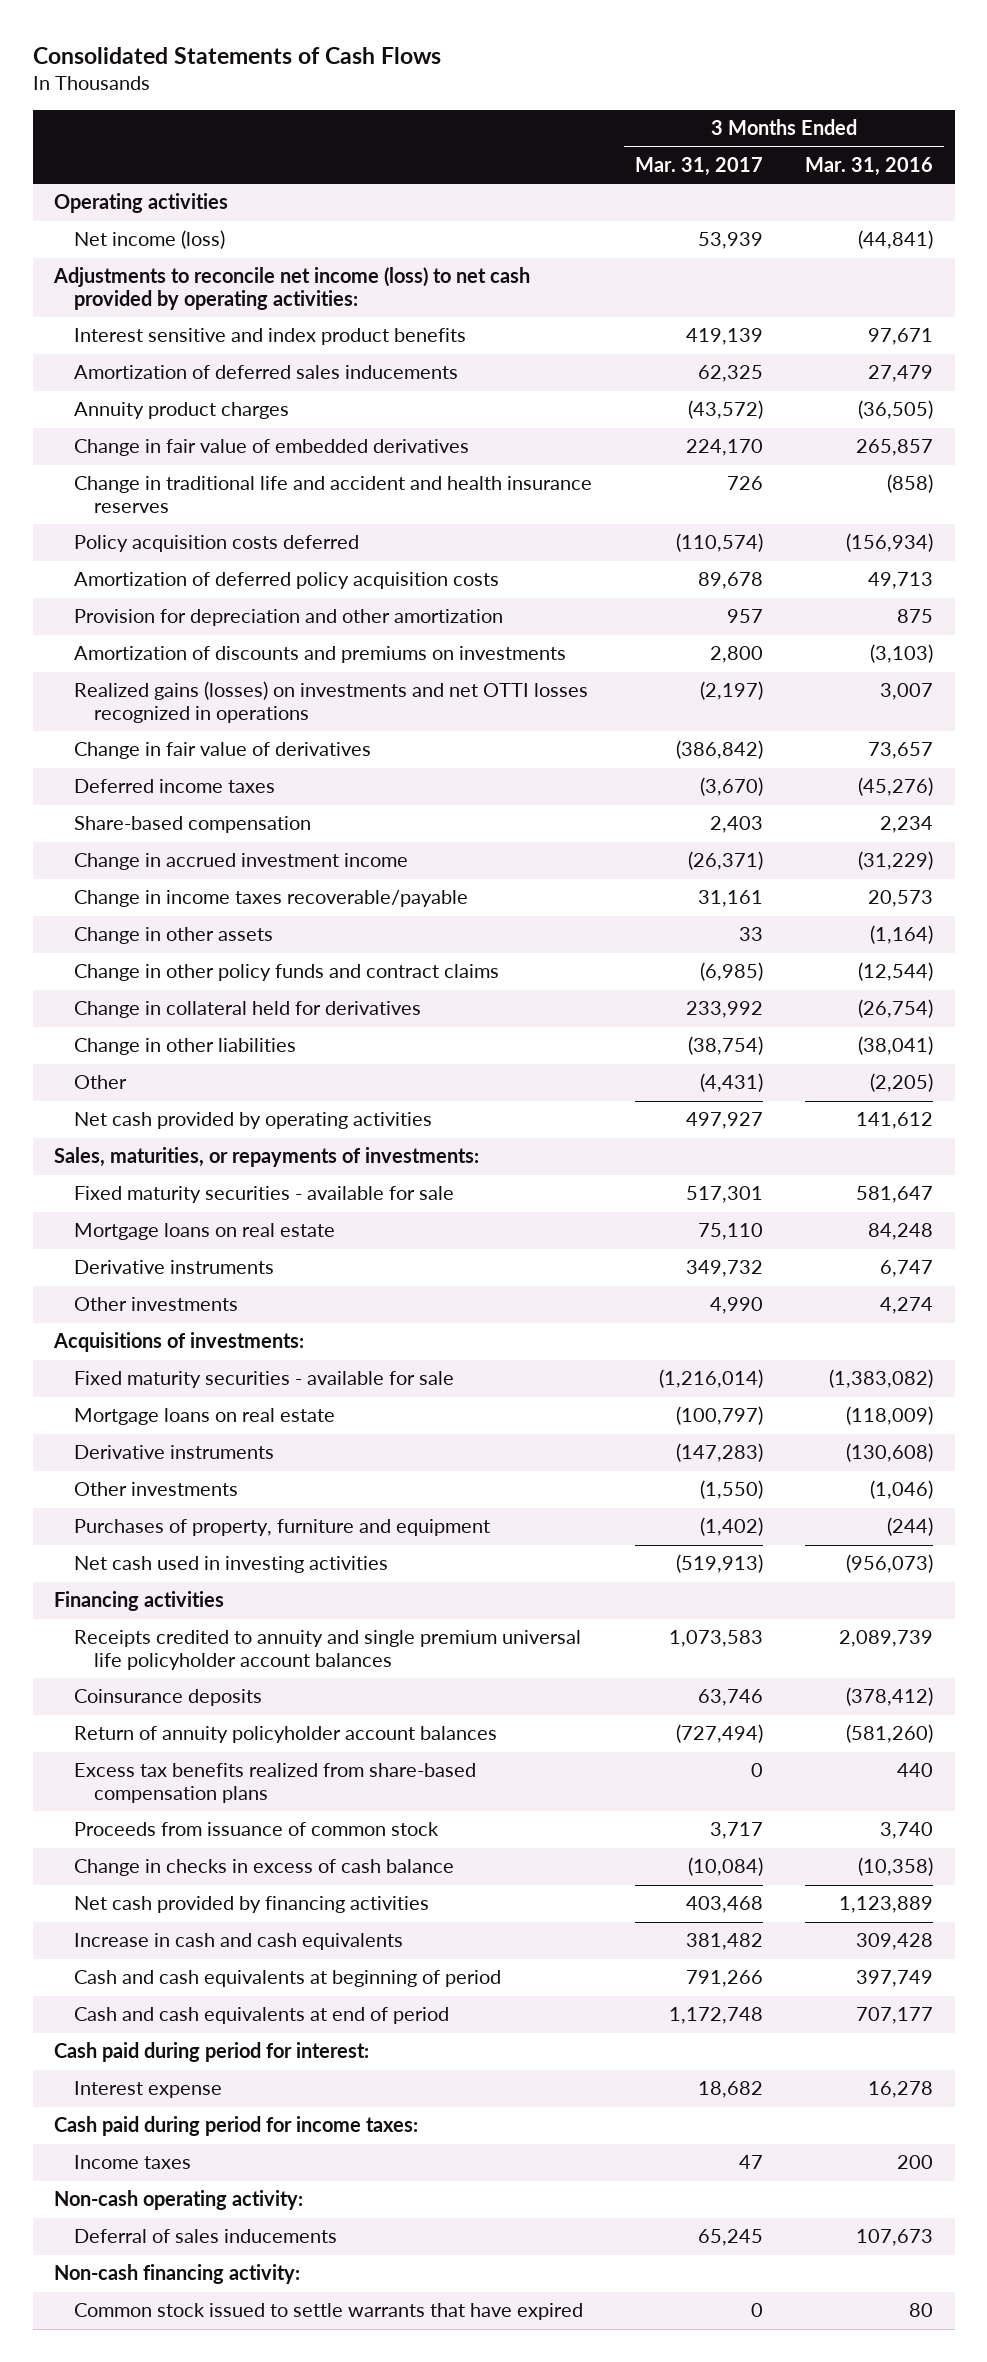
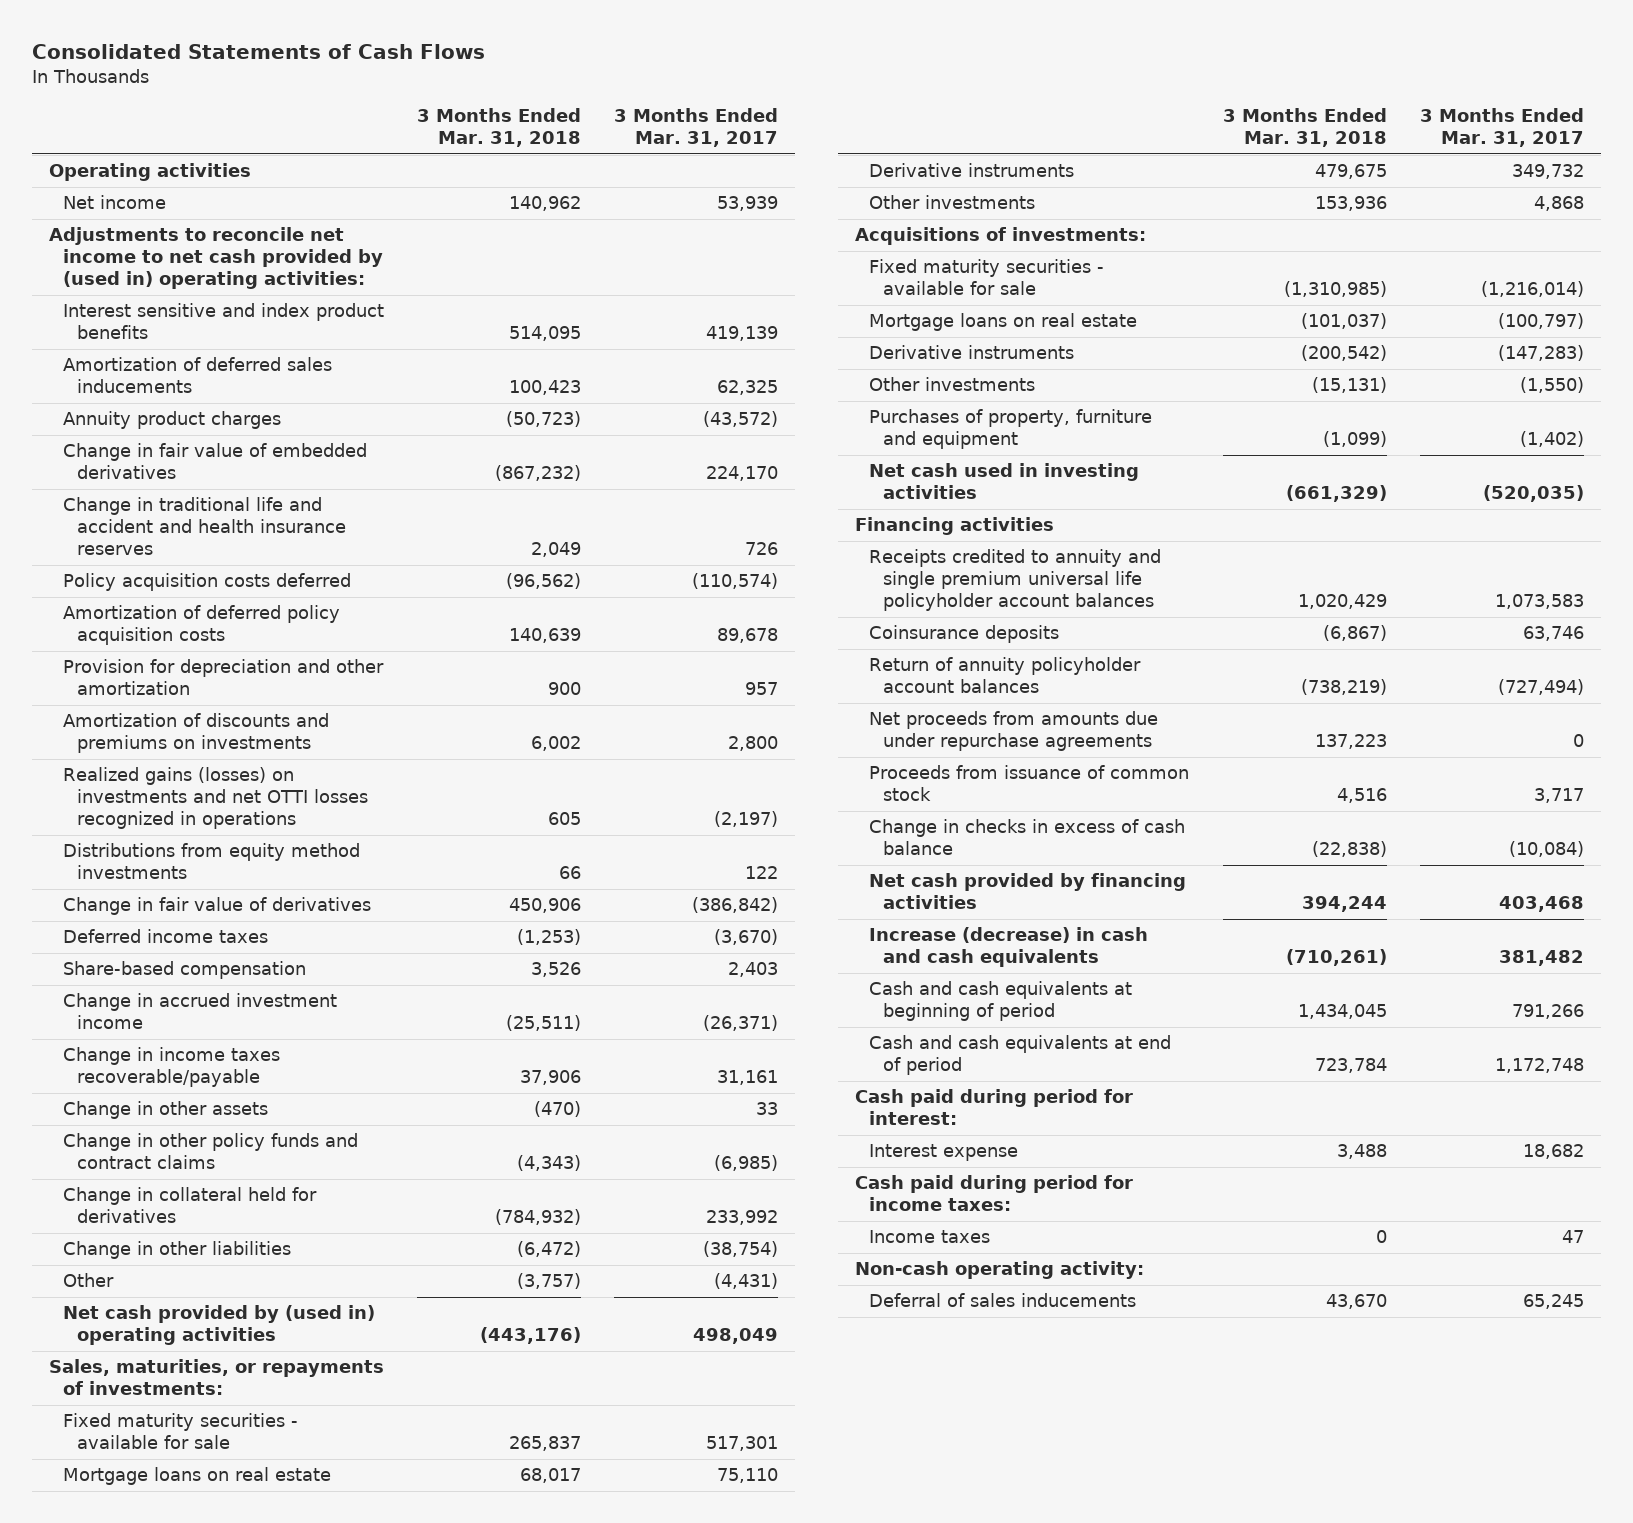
- | 3 Months Ended Mar. 31, 2017 | 3 Months Ended Mar. 31, 2016
+ | 3 Months Ended Mar. 31, 2018 | 3 Months Ended Mar. 31, 2017
- Net income (loss) | 53,939 | (44,841)
- Adjustments to reconcile net income (loss) to net cash provided by operating activities:
+ Net income | 140,962 | 53,939
+ Adjustments to reconcile net income to net cash provided by (used in) operating activities:
+ Distributions from equity method investments | 66 | 122
- Net cash provided by operating activities | 497,927 | 141,612
+ Net cash provided by (used in) operating activities | (443,176) | 498,049
- Other investments | 4,990 | 4,274
+ Other investments | 153,936 | 4,868
- Net cash used in investing activities | (519,913) | (956,073)
+ Net cash used in investing activities | (661,329) | (520,035)
- Excess tax benefits realized from share-based compensation plans | 0 | 440
+ Net proceeds from amounts due under repurchase agreements | 137,223 | 0
- Increase in cash and cash equivalents | 381,482 | 309,428
+ Increase (decrease) in cash and cash equivalents | (710,261) | 381,482
- Non-cash financing activity:
- Common stock issued to settle warrants that have expired | 0 | 80

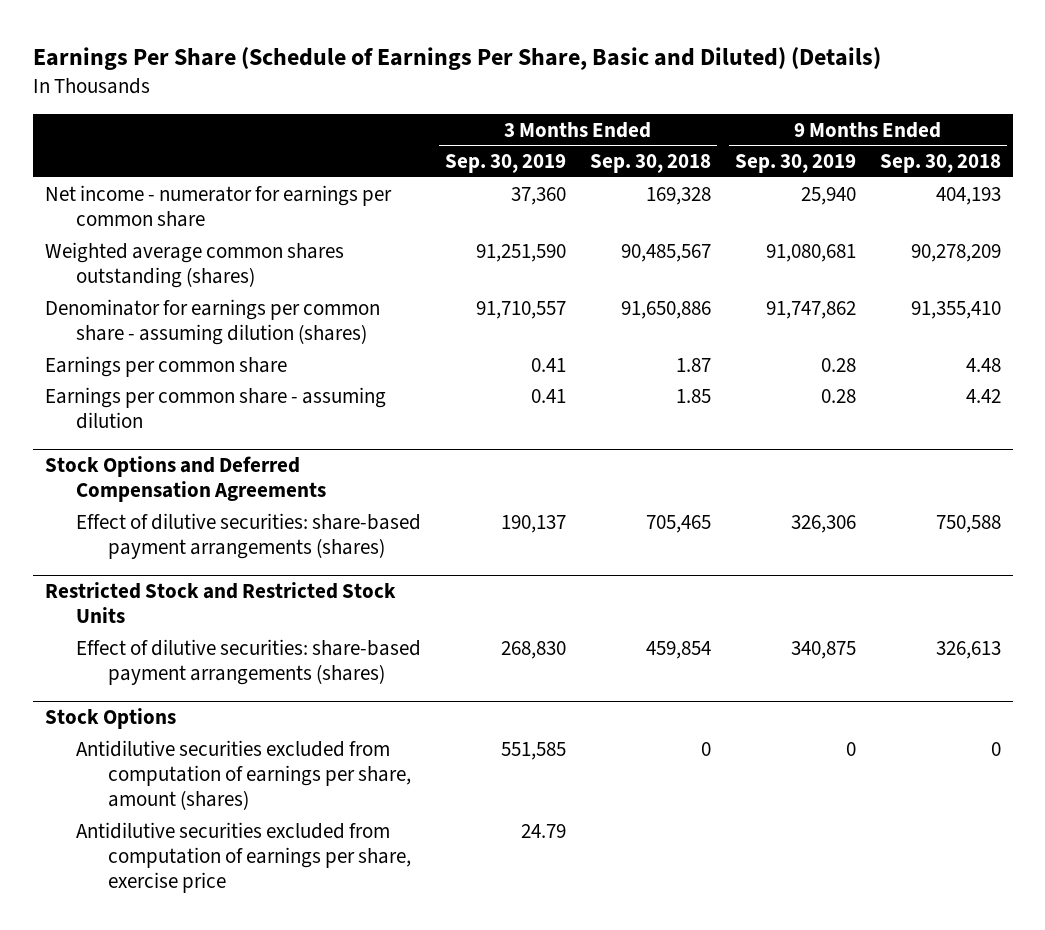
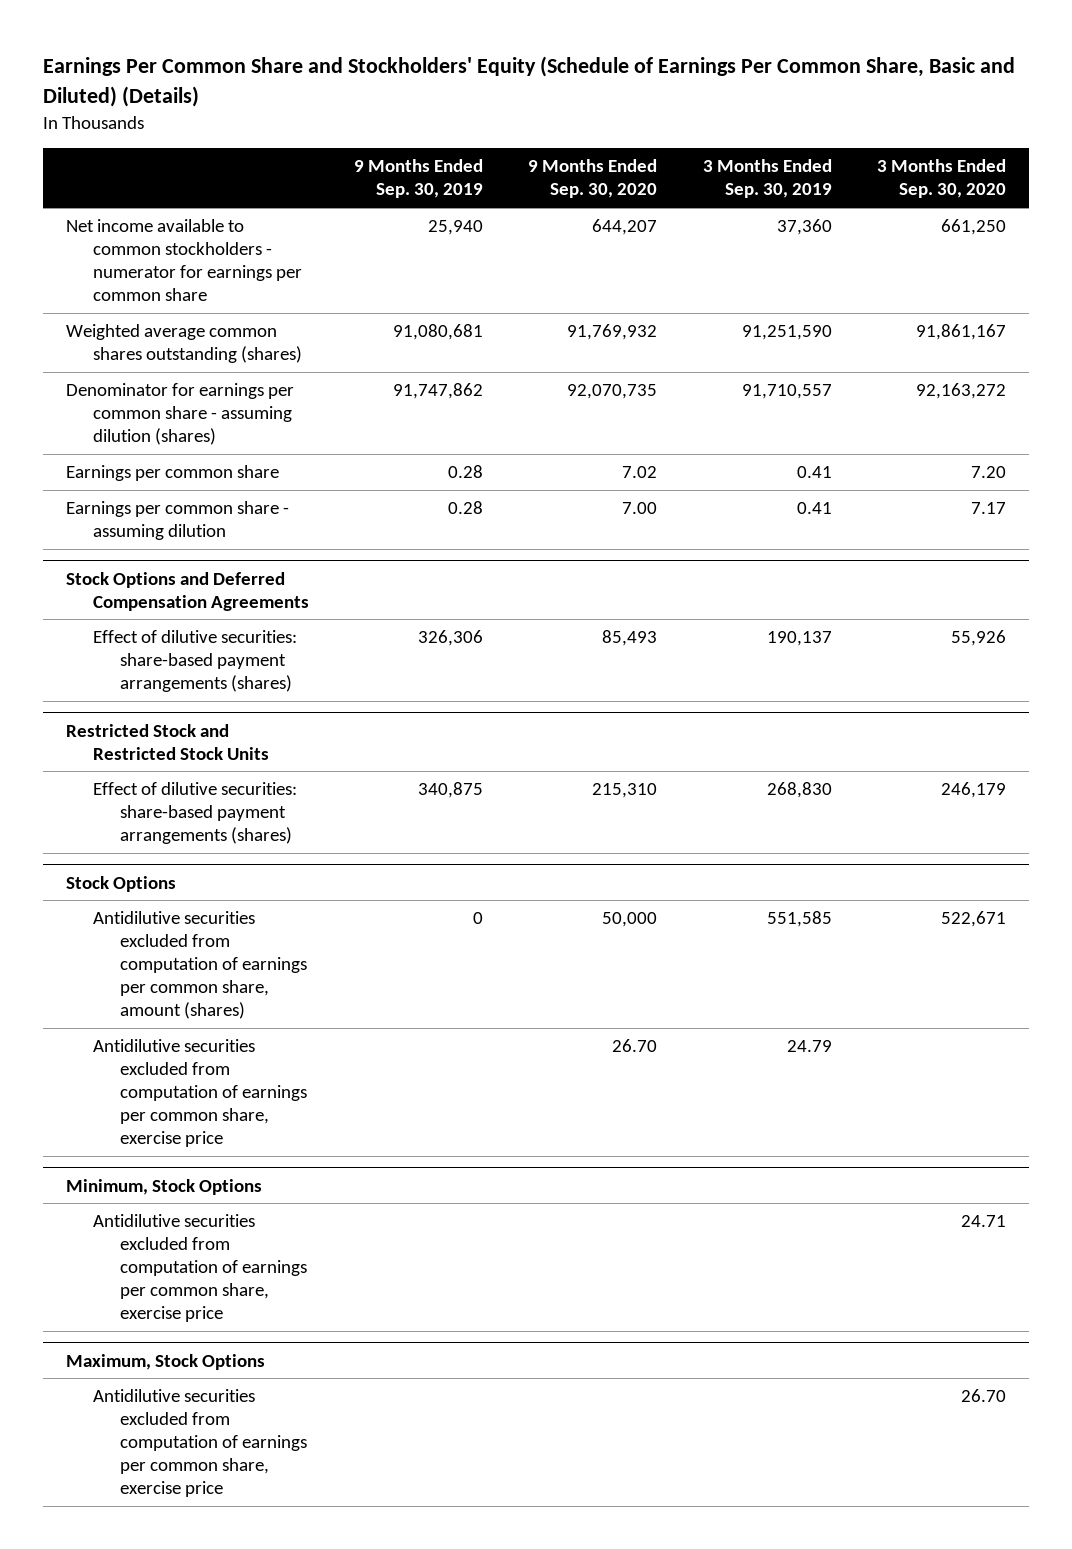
- Earnings Per Share (Schedule of Earnings Per Share, Basic and Diluted) (Details)
+ Earnings Per Common Share and Stockholders' Equity (Schedule of Earnings Per Common Share, Basic and Diluted) (Details)
- | 3 Months Ended Sep. 30, 2019 | 3 Months Ended Sep. 30, 2018 | 9 Months Ended Sep. 30, 2019 | 9 Months Ended Sep. 30, 2018
+ | 9 Months Ended Sep. 30, 2019 | 9 Months Ended Sep. 30, 2020 | 3 Months Ended Sep. 30, 2019 | 3 Months Ended Sep. 30, 2020
- Net income - numerator for earnings per common share | 37,360 | 169,328 | 25,940 | 404,193
+ Net income available to common stockholders - numerator for earnings per common share | 25,940 | 644,207 | 37,360 | 661,250
@ Stock Options
- Antidilutive securities excluded from computation of earnings per share, amount (shares) | 551,585 | 0 | 0 | 0
- Antidilutive securities excluded from computation of earnings per share, exercise price | 24.79 | | |
+ Antidilutive securities excluded from computation of earnings per common share, amount (shares) | 0 | 50,000 | 551,585 | 522,671
+ Antidilutive securities excluded from computation of earnings per common share, exercise price | | 26.70 | 24.79 |
+ Minimum, Stock Options
+ Antidilutive securities excluded from computation of earnings per common share, exercise price | | | | 24.71
+ Maximum, Stock Options
+ Antidilutive securities excluded from computation of earnings per common share, exercise price | | | | 26.70

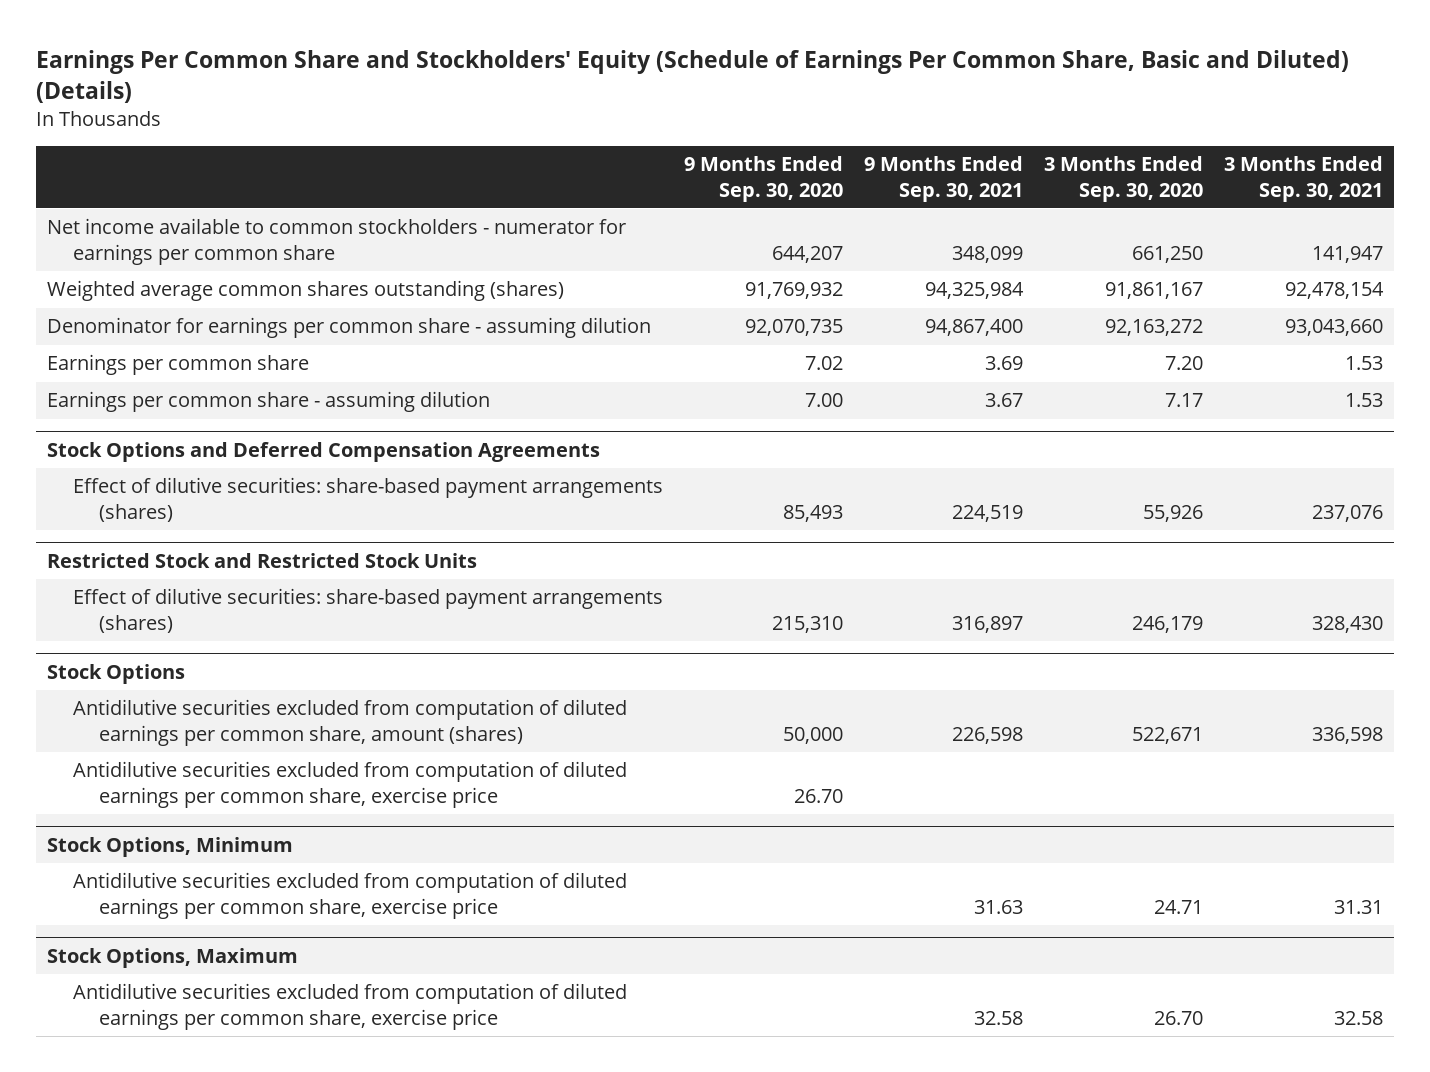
- | 9 Months Ended Sep. 30, 2019 | 9 Months Ended Sep. 30, 2020 | 3 Months Ended Sep. 30, 2019 | 3 Months Ended Sep. 30, 2020
+ | 9 Months Ended Sep. 30, 2020 | 9 Months Ended Sep. 30, 2021 | 3 Months Ended Sep. 30, 2020 | 3 Months Ended Sep. 30, 2021
- Denominator for earnings per common share - assuming dilution (shares) | 91,747,862 | 92,070,735 | 91,710,557 | 92,163,272
+ Denominator for earnings per common share - assuming dilution | 92,070,735 | 94,867,400 | 92,163,272 | 93,043,660
@ Stock Options
- Antidilutive securities excluded from computation of earnings per common share, amount (shares) | 0 | 50,000 | 551,585 | 522,671
- Antidilutive securities excluded from computation of earnings per common share, exercise price | | 26.70 | 24.79 |
- Minimum, Stock Options
- Antidilutive securities excluded from computation of earnings per common share, exercise price | | | | 24.71
- Maximum, Stock Options
- Antidilutive securities excluded from computation of earnings per common share, exercise price | | | | 26.70
@ Stock Options
+ Antidilutive securities excluded from computation of diluted earnings per common share, amount (shares) | 50,000 | 226,598 | 522,671 | 336,598
+ Antidilutive securities excluded from computation of diluted earnings per common share, exercise price | 26.70 | | |
+ Stock Options, Minimum
+ Antidilutive securities excluded from computation of diluted earnings per common share, exercise price | | 31.63 | 24.71 | 31.31
+ Stock Options, Maximum
+ Antidilutive securities excluded from computation of diluted earnings per common share, exercise price | | 32.58 | 26.70 | 32.58

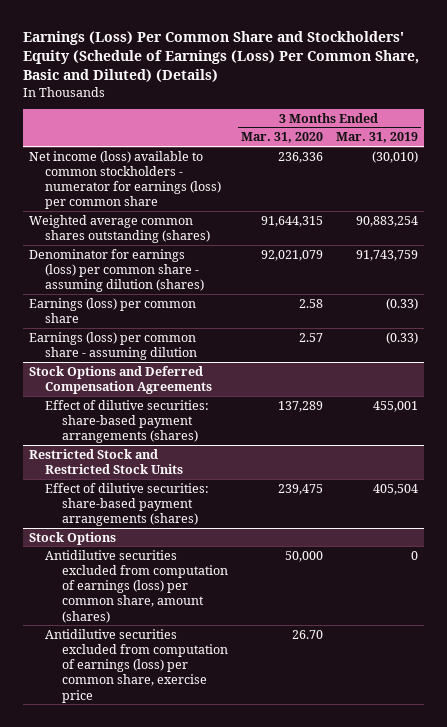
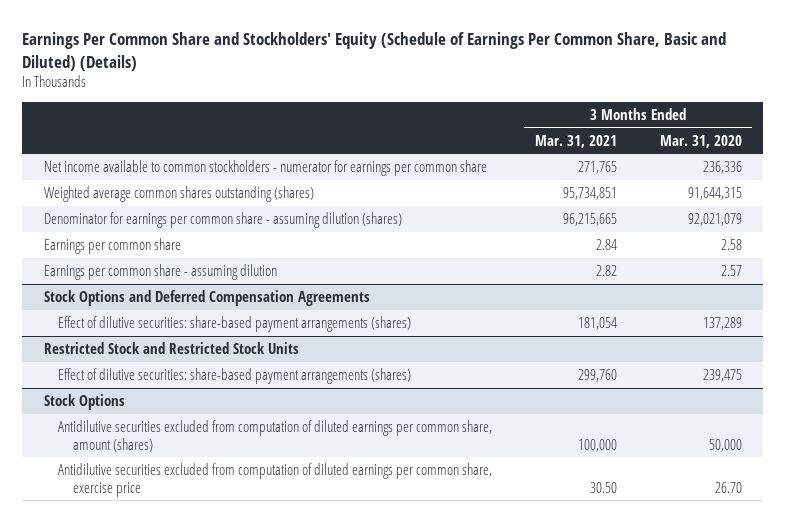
- Earnings (Loss) Per Common Share and Stockholders' Equity (Schedule of Earnings (Loss) Per Common Share, Basic and Diluted) (Details)
+ Earnings Per Common Share and Stockholders' Equity (Schedule of Earnings Per Common Share, Basic and Diluted) (Details)
- | 3 Months Ended Mar. 31, 2020 | 3 Months Ended Mar. 31, 2019
+ | 3 Months Ended Mar. 31, 2021 | 3 Months Ended Mar. 31, 2020
- Net income (loss) available to common stockholders - numerator for earnings (loss) per common share | 236,336 | (30,010)
+ Net income available to common stockholders - numerator for earnings per common share | 271,765 | 236,336
- Denominator for earnings (loss) per common share - assuming dilution (shares) | 92,021,079 | 91,743,759
- Earnings (loss) per common share | 2.58 | (0.33)
- Earnings (loss) per common share - assuming dilution | 2.57 | (0.33)
+ Denominator for earnings per common share - assuming dilution (shares) | 96,215,665 | 92,021,079
+ Earnings per common share | 2.84 | 2.58
+ Earnings per common share - assuming dilution | 2.82 | 2.57
@ Stock Options
- Antidilutive securities excluded from computation of earnings (loss) per common share, amount (shares) | 50,000 | 0
- Antidilutive securities excluded from computation of earnings (loss) per common share, exercise price | 26.70 |
+ Antidilutive securities excluded from computation of diluted earnings per common share, amount (shares) | 100,000 | 50,000
+ Antidilutive securities excluded from computation of diluted earnings per common share, exercise price | 30.50 | 26.70

